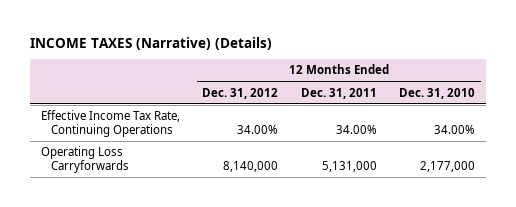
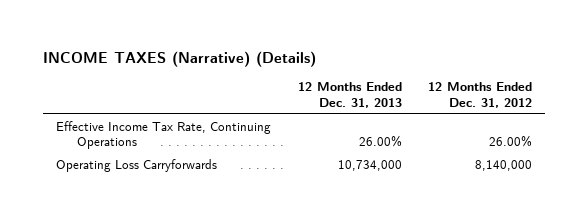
- | 12 Months Ended Dec. 31, 2012 | 12 Months Ended Dec. 31, 2011 | 12 Months Ended Dec. 31, 2010
+ | 12 Months Ended Dec. 31, 2013 | 12 Months Ended Dec. 31, 2012
- Effective Income Tax Rate, Continuing Operations | 34.00% | 34.00% | 34.00%
+ Effective Income Tax Rate, Continuing Operations | 26.00% | 26.00%

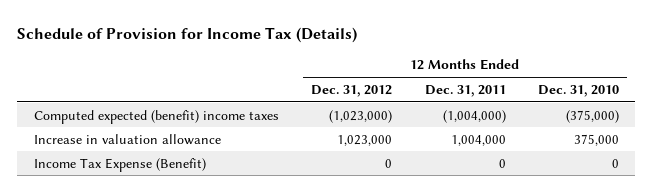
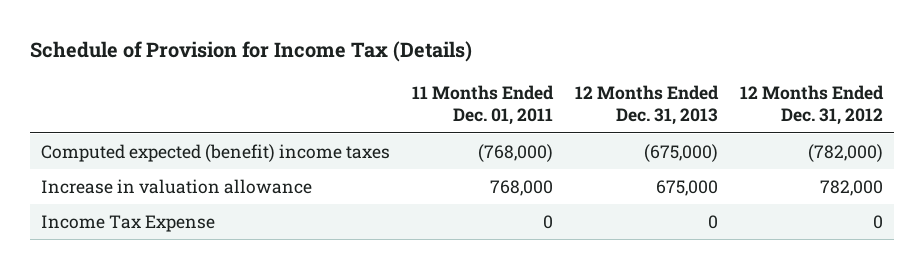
- | 12 Months Ended Dec. 31, 2012 | 12 Months Ended Dec. 31, 2011 | 12 Months Ended Dec. 31, 2010
+ | 11 Months Ended Dec. 01, 2011 | 12 Months Ended Dec. 31, 2013 | 12 Months Ended Dec. 31, 2012
- Computed expected (benefit) income taxes | (1,023,000) | (1,004,000) | (375,000)
- Increase in valuation allowance | 1,023,000 | 1,004,000 | 375,000
- Income Tax Expense (Benefit) | 0 | 0 | 0
+ Computed expected (benefit) income taxes | (768,000) | (675,000) | (782,000)
+ Increase in valuation allowance | 768,000 | 675,000 | 782,000
+ Income Tax Expense | 0 | 0 | 0

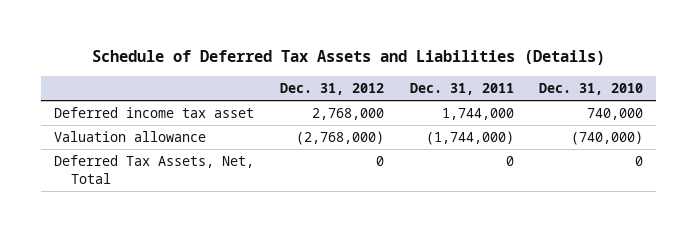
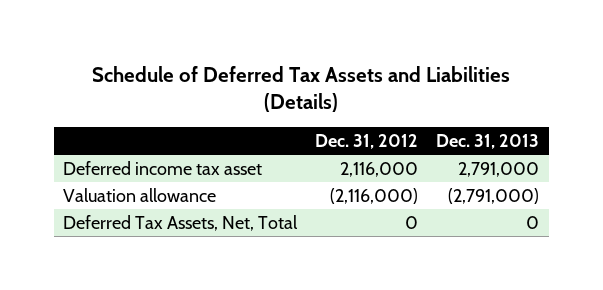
- | Dec. 31, 2012 | Dec. 31, 2011 | Dec. 31, 2010
+ | Dec. 31, 2012 | Dec. 31, 2013
- Deferred income tax asset | 2,768,000 | 1,744,000 | 740,000
- Valuation allowance | (2,768,000) | (1,744,000) | (740,000)
+ Deferred income tax asset | 2,116,000 | 2,791,000
+ Valuation allowance | (2,116,000) | (2,791,000)

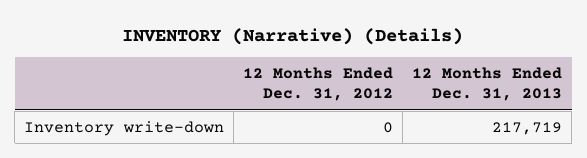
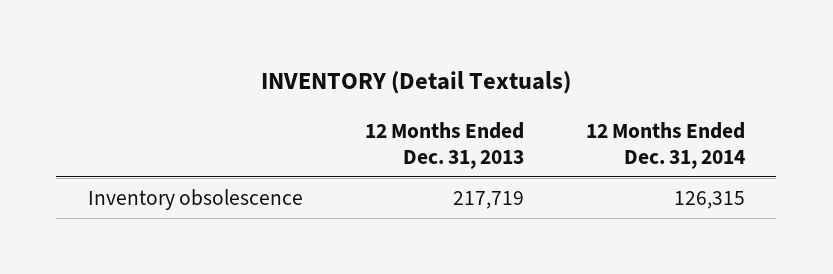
- INVENTORY (Narrative) (Details)
+ INVENTORY (Detail Textuals)
- | 12 Months Ended Dec. 31, 2012 | 12 Months Ended Dec. 31, 2013
+ | 12 Months Ended Dec. 31, 2013 | 12 Months Ended Dec. 31, 2014
- Inventory write-down | 0 | 217,719
+ Inventory obsolescence | 217,719 | 126,315

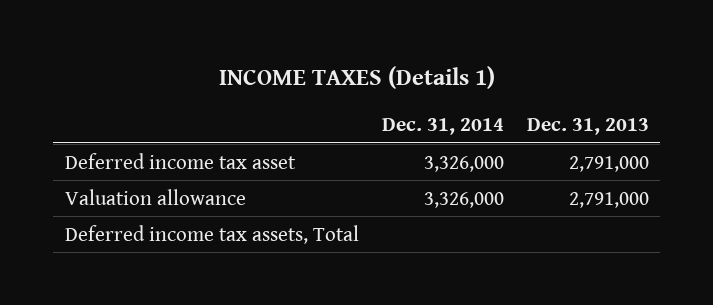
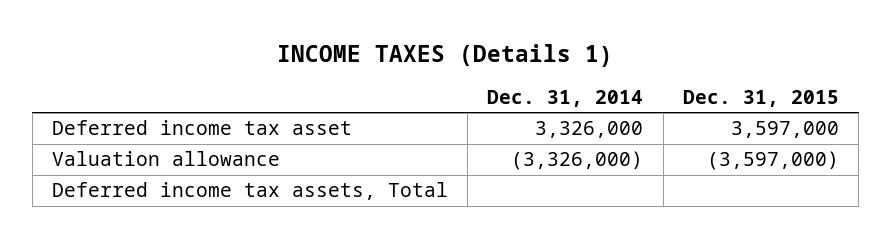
- | Dec. 31, 2014 | Dec. 31, 2013
+ | Dec. 31, 2014 | Dec. 31, 2015
- Valuation allowance | 3,326,000 | 2,791,000
+ Valuation allowance | (3,326,000) | (3,597,000)

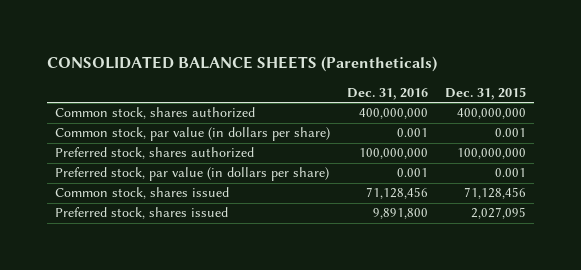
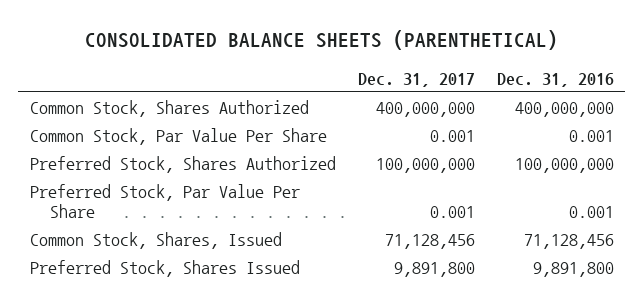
- CONSOLIDATED BALANCE SHEETS (Parentheticals)
+ CONSOLIDATED BALANCE SHEETS (PARENTHETICAL)
- | Dec. 31, 2016 | Dec. 31, 2015
+ | Dec. 31, 2017 | Dec. 31, 2016
- Common stock, shares authorized | 400,000,000 | 400,000,000
- Common stock, par value (in dollars per share) | 0.001 | 0.001
- Preferred stock, shares authorized | 100,000,000 | 100,000,000
- Preferred stock, par value (in dollars per share) | 0.001 | 0.001
- Common stock, shares issued | 71,128,456 | 71,128,456
- Preferred stock, shares issued | 9,891,800 | 2,027,095
+ Common Stock, Shares Authorized | 400,000,000 | 400,000,000
+ Common Stock, Par Value Per Share | 0.001 | 0.001
+ Preferred Stock, Shares Authorized | 100,000,000 | 100,000,000
+ Preferred Stock, Par Value Per Share | 0.001 | 0.001
+ Common Stock, Shares, Issued | 71,128,456 | 71,128,456
+ Preferred Stock, Shares Issued | 9,891,800 | 9,891,800

